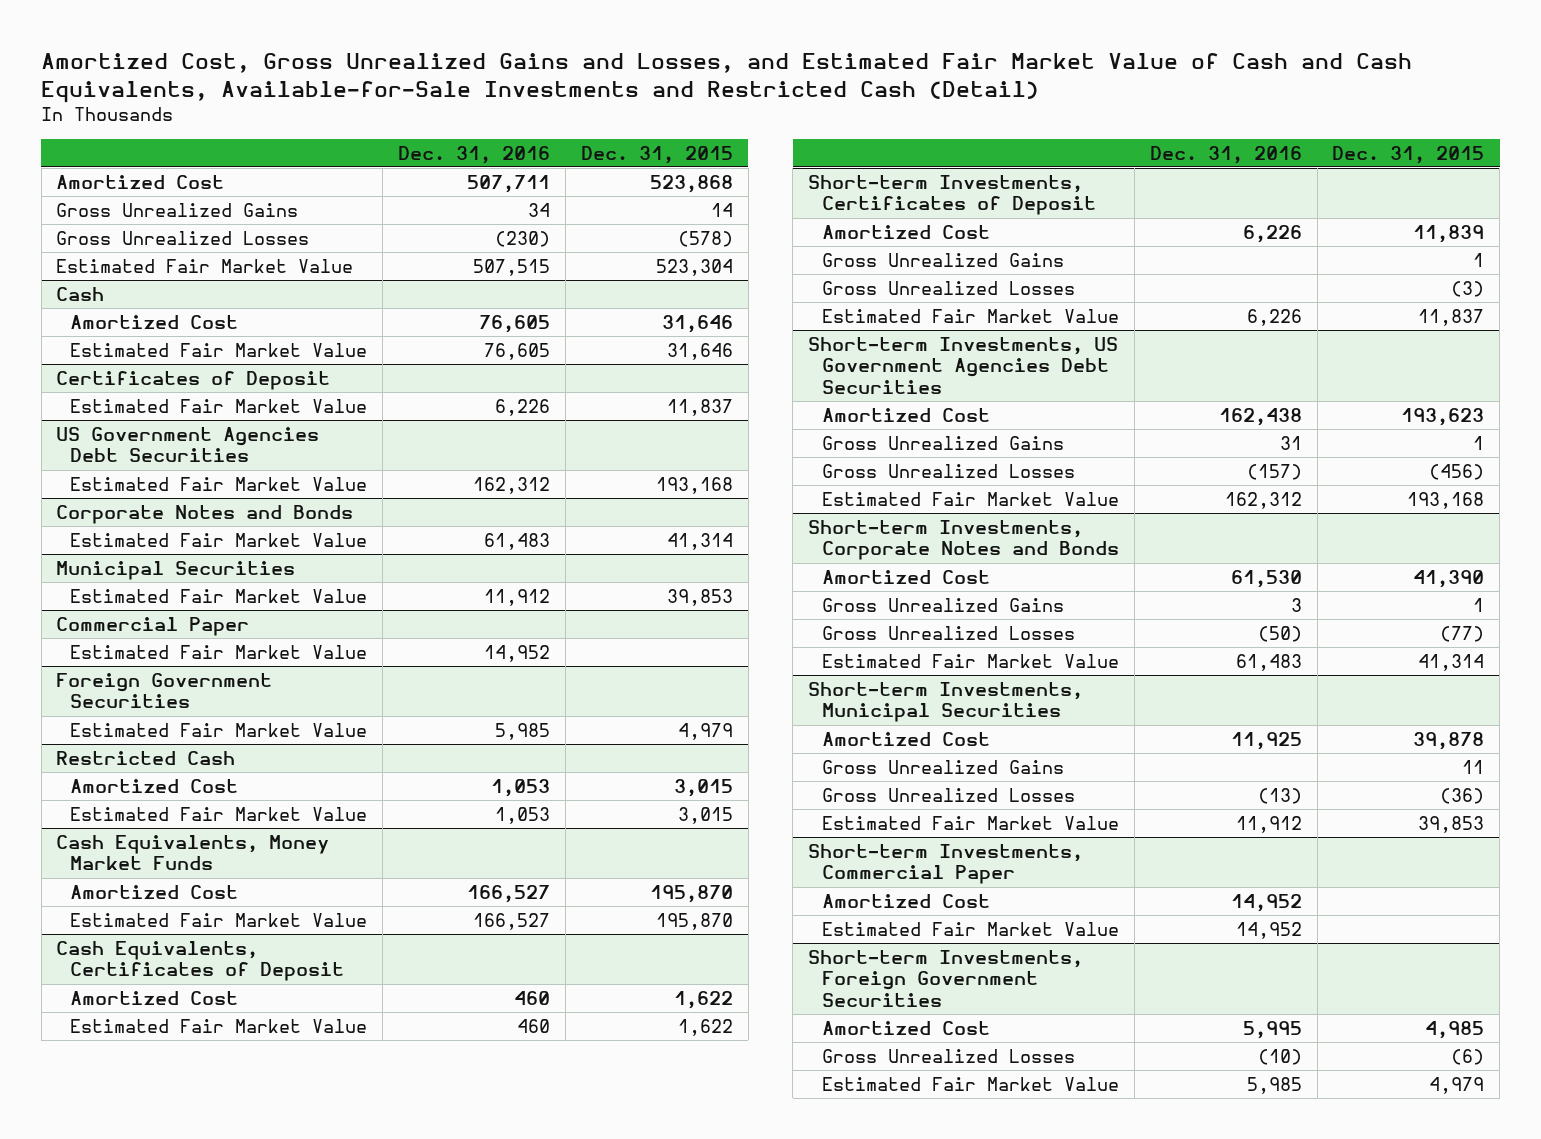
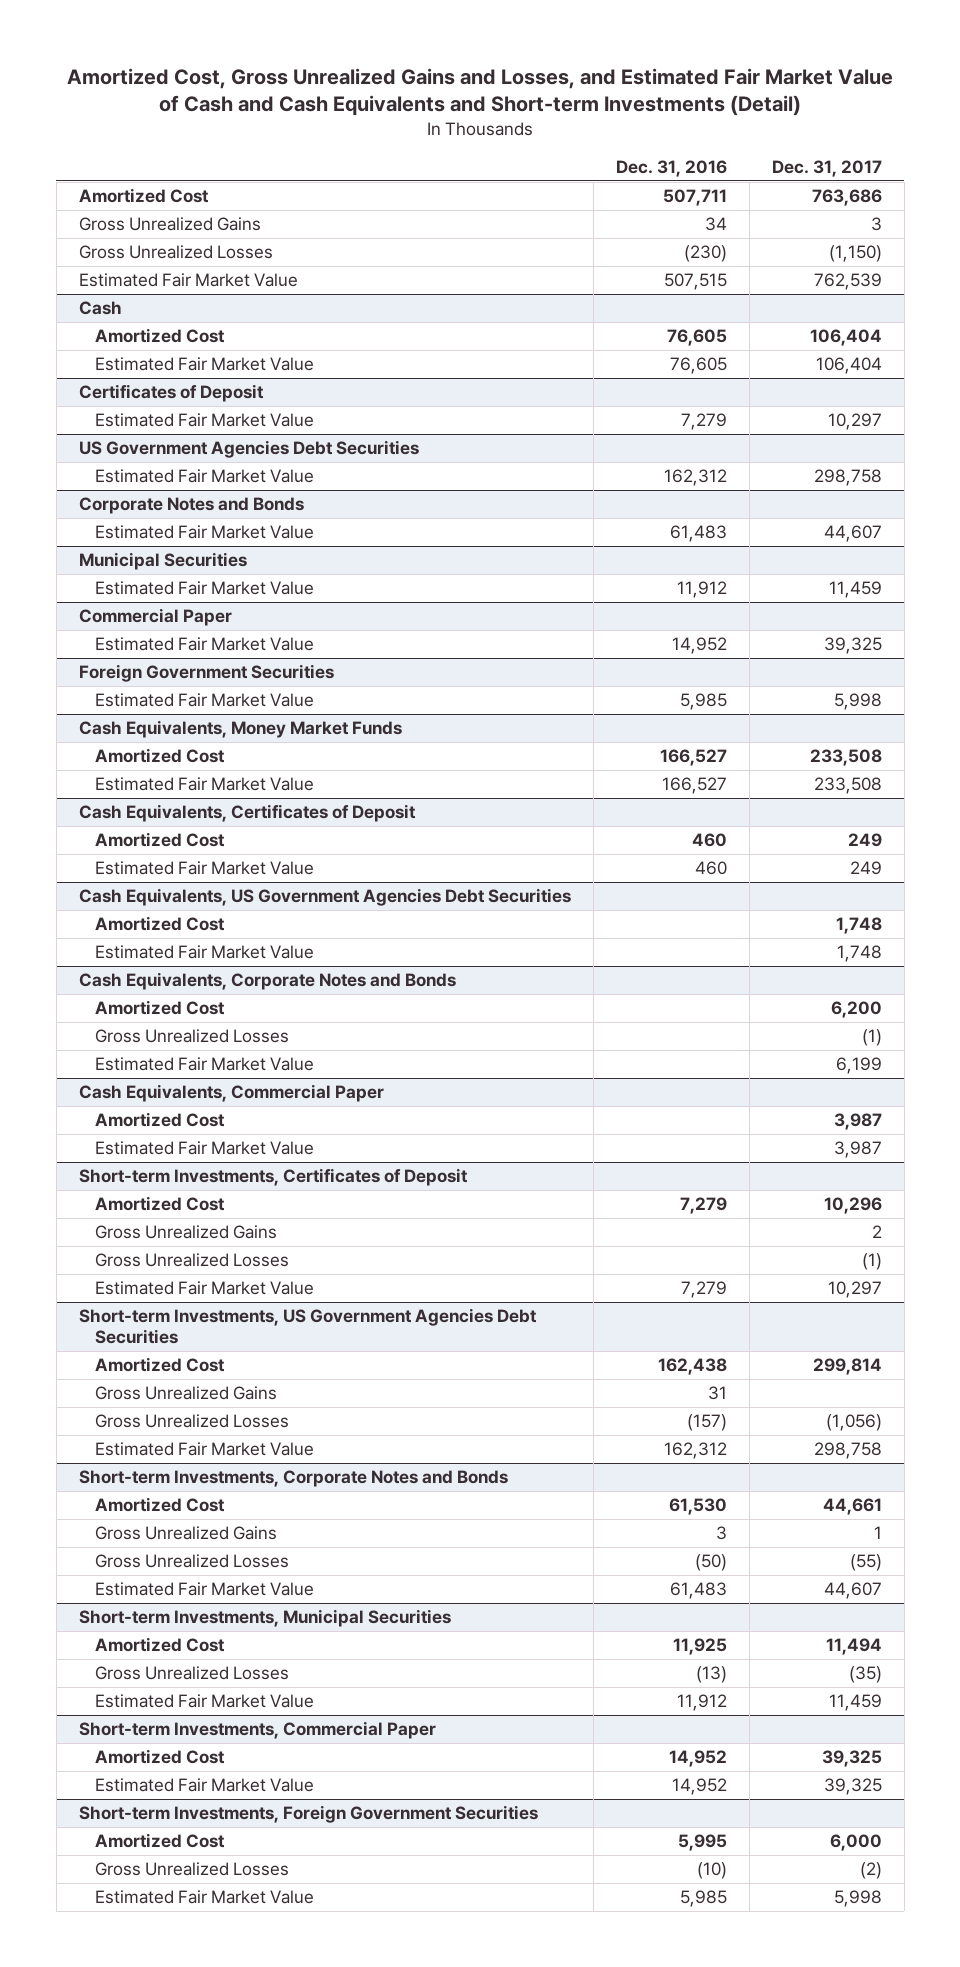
- Amortized Cost, Gross Unrealized Gains and Losses, and Estimated Fair Market Value of Cash and Cash Equivalents, Available-for-Sale Investments and Restricted Cash (Detail)
+ Amortized Cost, Gross Unrealized Gains and Losses, and Estimated Fair Market Value of Cash and Cash Equivalents and Short-term Investments (Detail)
- | Dec. 31, 2016 | Dec. 31, 2015
+ | Dec. 31, 2016 | Dec. 31, 2017
@ Certificates of Deposit
- Estimated Fair Market Value | 6,226 | 11,837
+ Estimated Fair Market Value | 7,279 | 10,297
- Restricted Cash
- Amortized Cost | 1,053 | 3,015
- Estimated Fair Market Value | 1,053 | 3,015
+ Cash Equivalents, US Government Agencies Debt Securities
+ Amortized Cost | | 1,748
+ Estimated Fair Market Value | | 1,748
+ Cash Equivalents, Corporate Notes and Bonds
+ Amortized Cost | | 6,200
+ Gross Unrealized Losses | | (1)
+ Estimated Fair Market Value | | 6,199
+ Cash Equivalents, Commercial Paper
+ Amortized Cost | | 3,987
+ Estimated Fair Market Value | | 3,987
@ Short-term Investments, Certificates of Deposit
- Amortized Cost | 6,226 | 11,839
+ Amortized Cost | 7,279 | 10,296
- Estimated Fair Market Value | 6,226 | 11,837
+ Estimated Fair Market Value | 7,279 | 10,297
@ Short-term Investments, Municipal Securities
- Gross Unrealized Gains | | 11

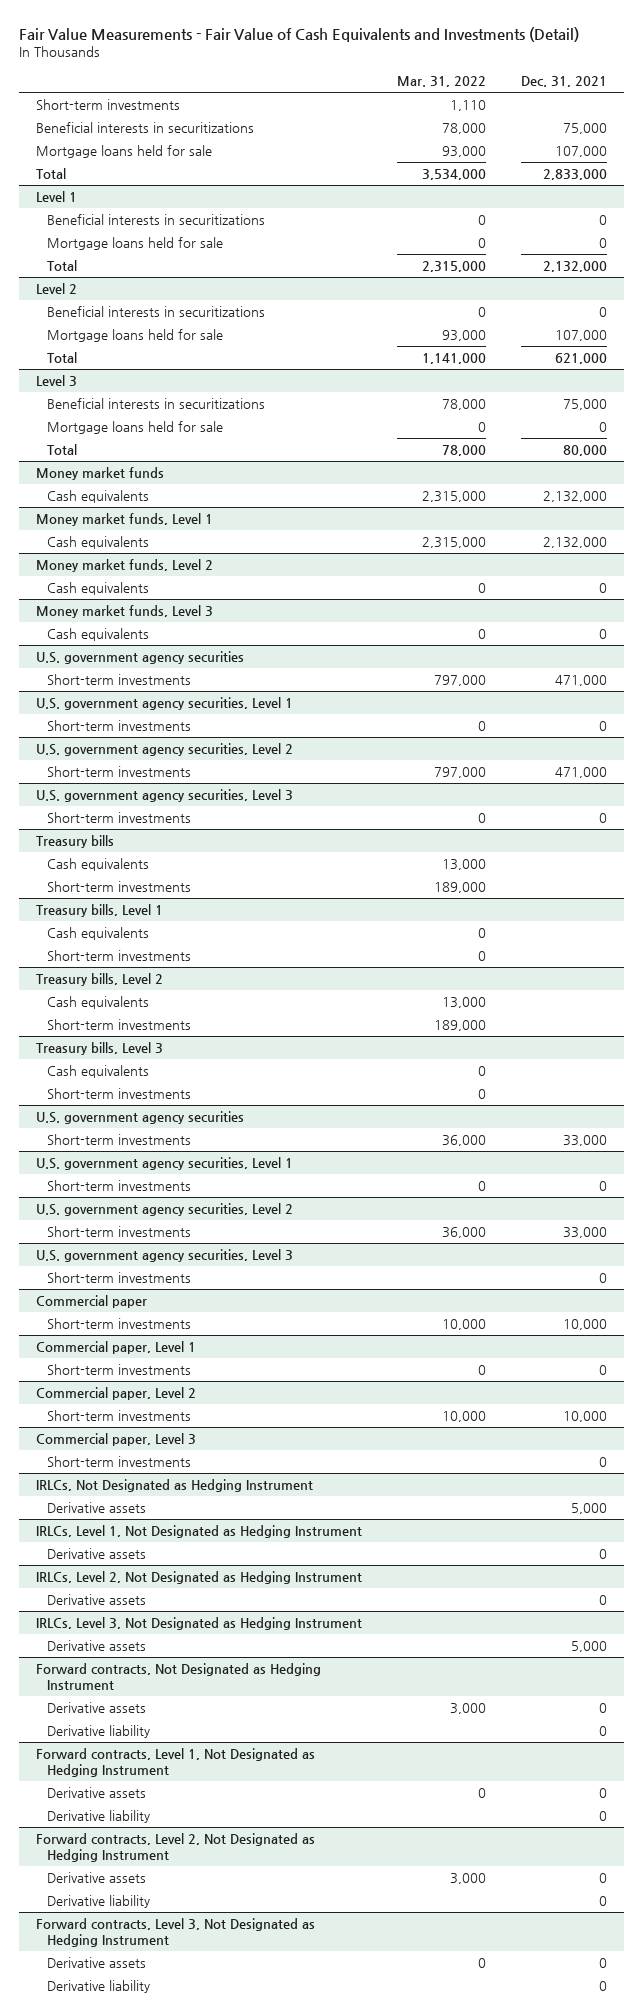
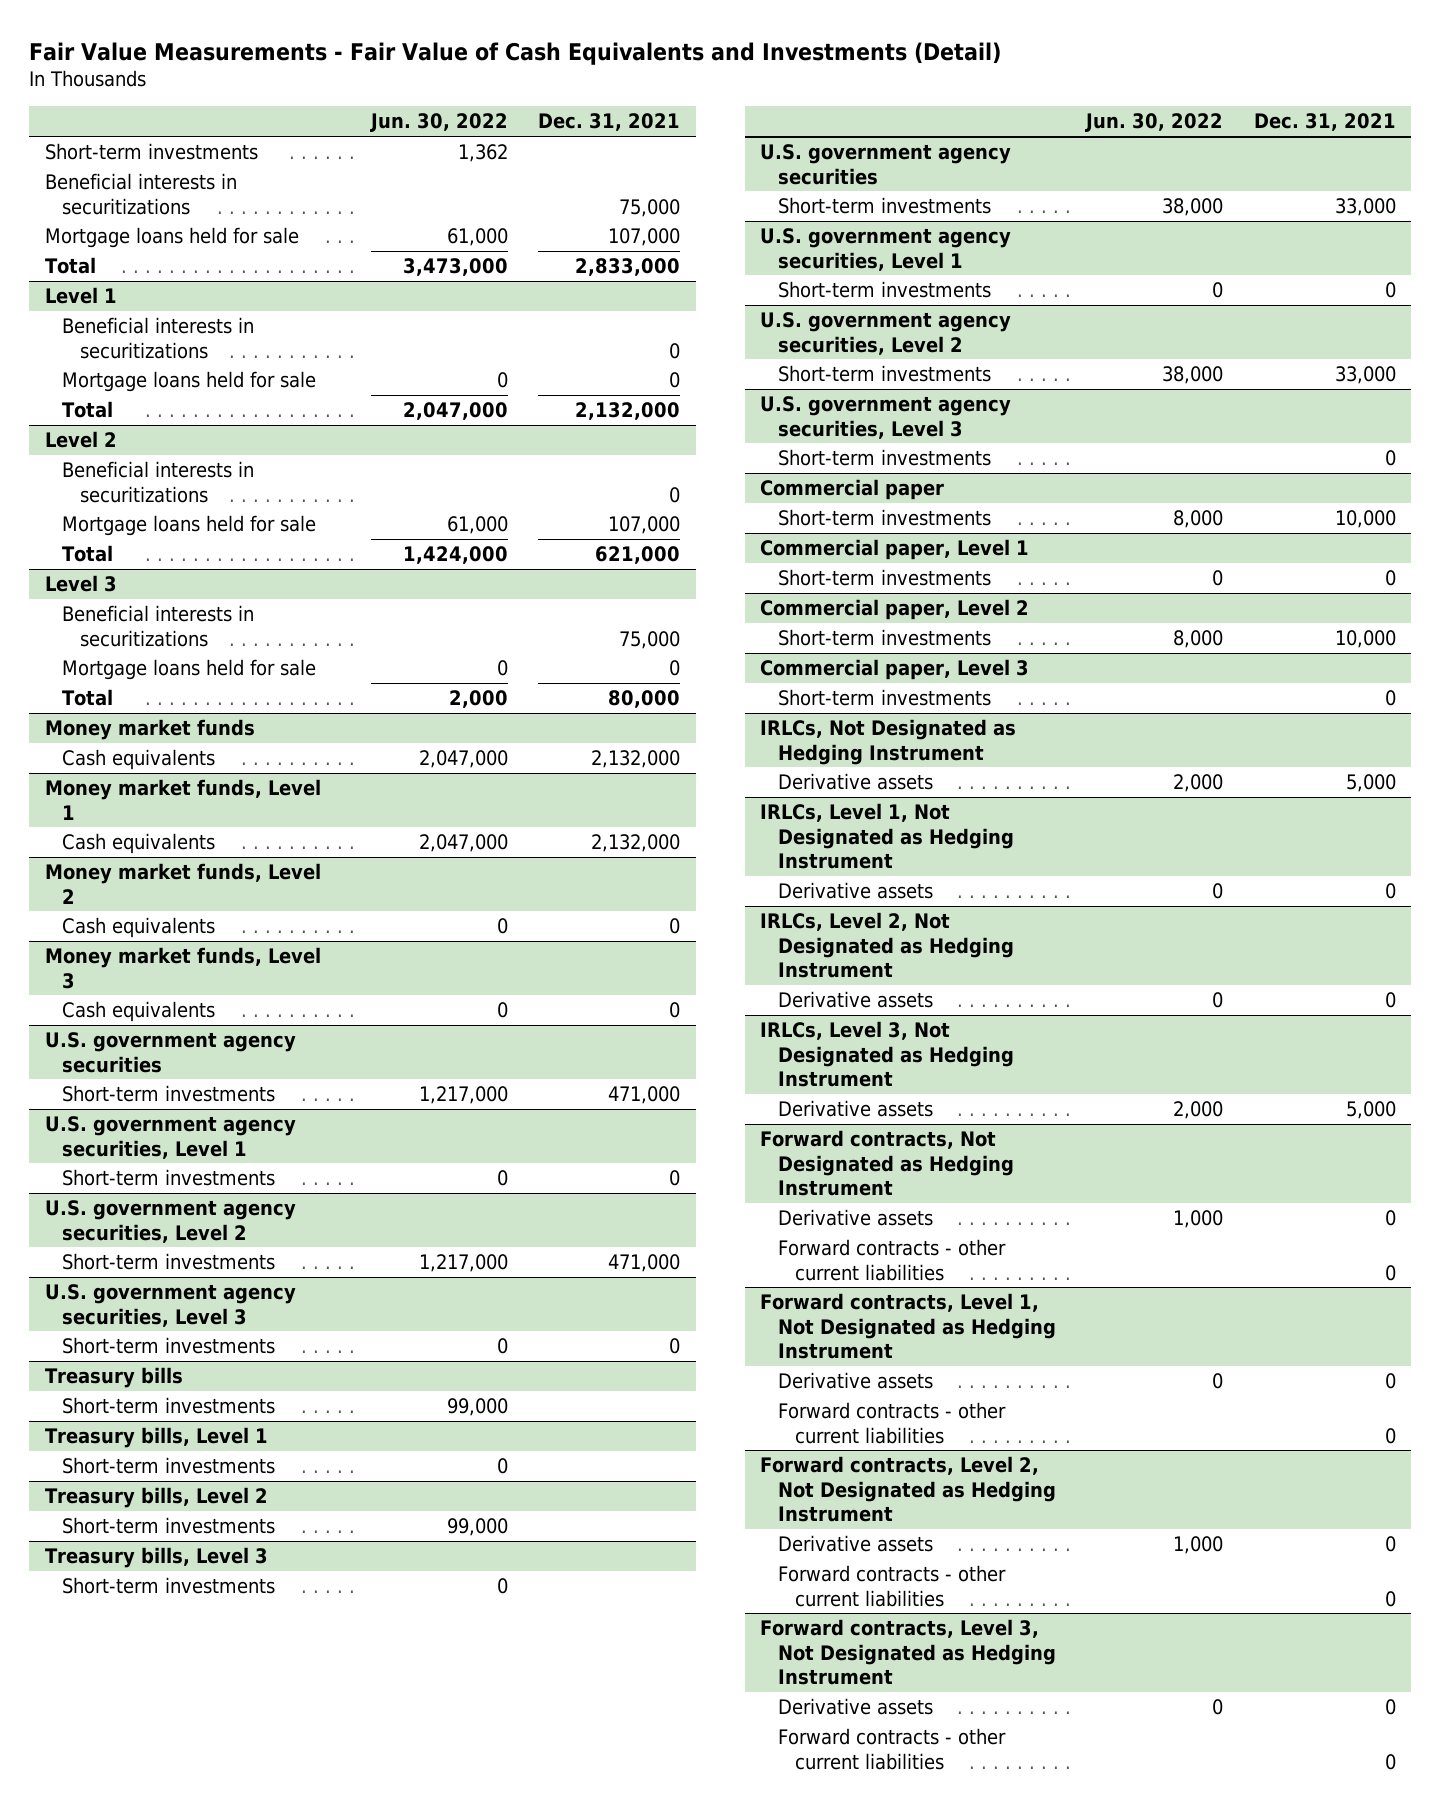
- | Mar. 31, 2022 | Dec. 31, 2021
+ | Jun. 30, 2022 | Dec. 31, 2021
@ Treasury bills
- Cash equivalents | 13,000 |
@ Treasury bills, Level 1
- Cash equivalents | 0 |
@ Treasury bills, Level 2
- Cash equivalents | 13,000 |
@ Treasury bills, Level 3
- Cash equivalents | 0 |
@ Forward contracts, Not Designated as Hedging Instrument
- Derivative liability | | 0
+ Forward contracts - other current liabilities | | 0
@ Forward contracts, Level 1, Not Designated as Hedging Instrument
- Derivative liability | | 0
+ Forward contracts - other current liabilities | | 0
@ Forward contracts, Level 2, Not Designated as Hedging Instrument
- Derivative liability | | 0
+ Forward contracts - other current liabilities | | 0
@ Forward contracts, Level 3, Not Designated as Hedging Instrument
- Derivative liability | | 0
+ Forward contracts - other current liabilities | | 0

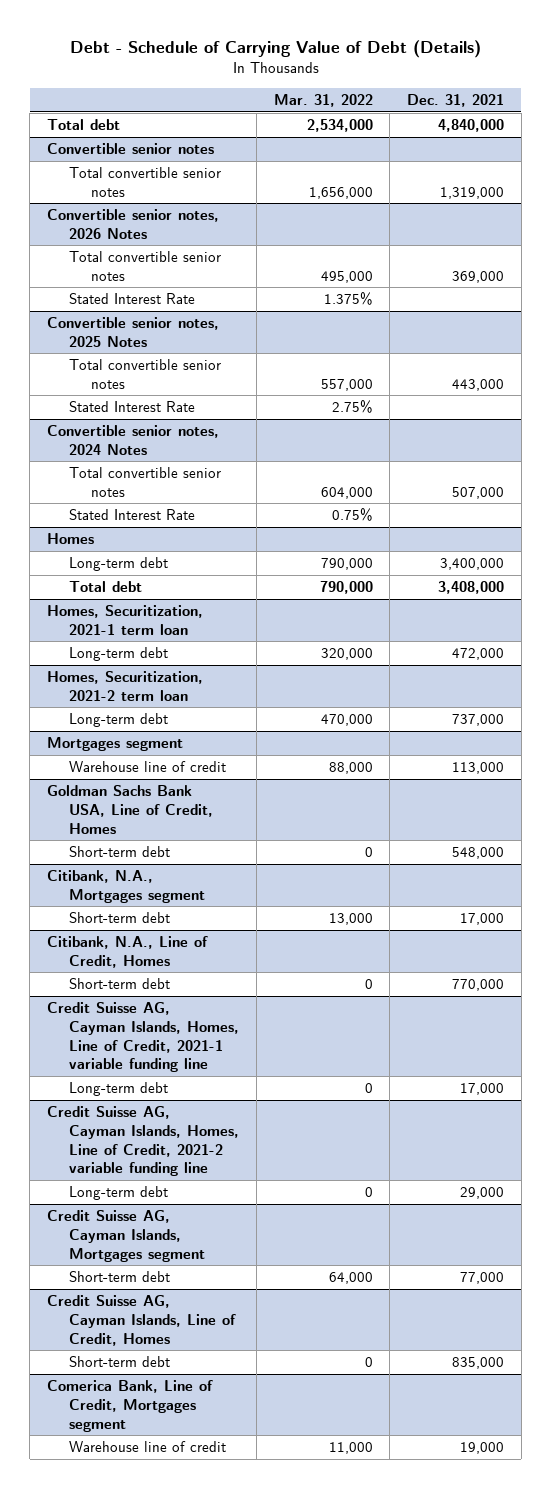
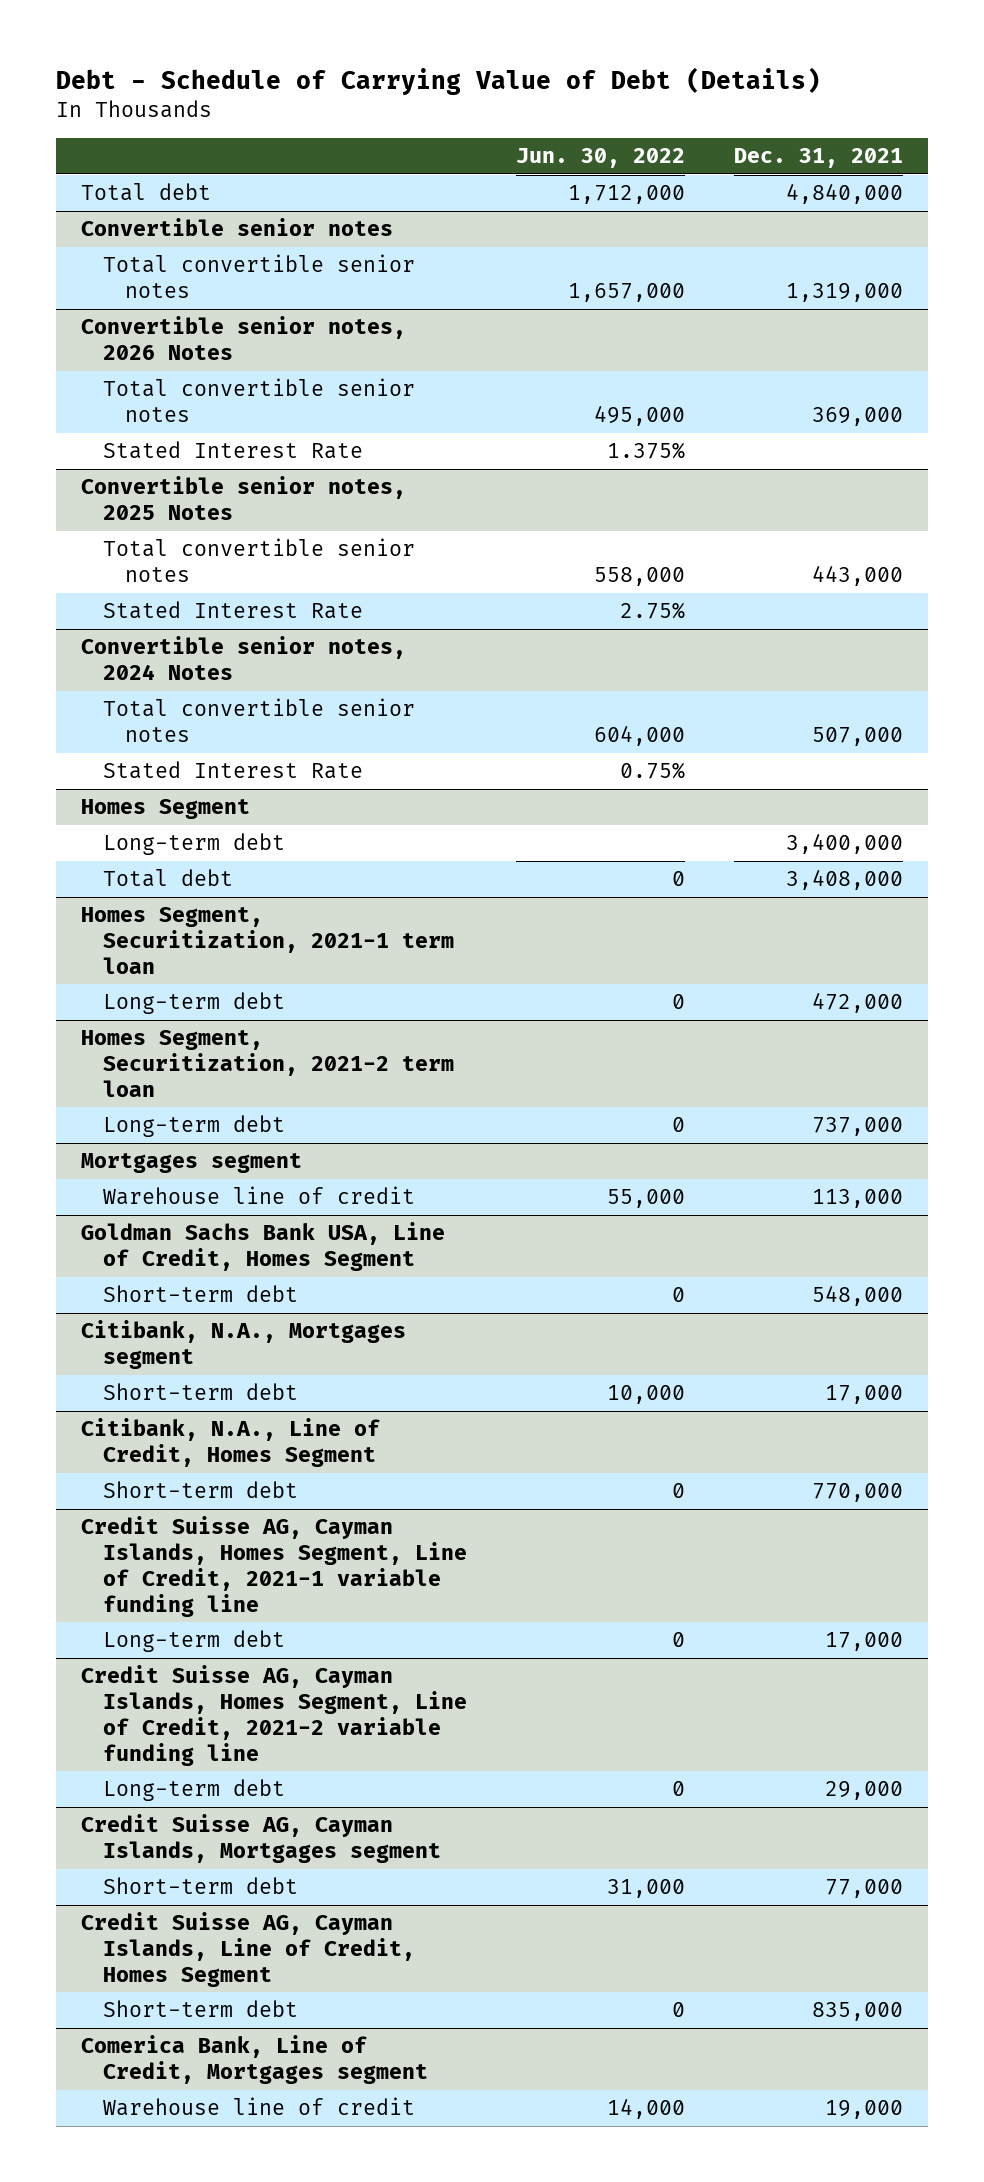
- | Mar. 31, 2022 | Dec. 31, 2021
+ | Jun. 30, 2022 | Dec. 31, 2021
- Homes
+ Homes Segment
- Homes, Securitization, 2021-1 term loan
+ Homes Segment, Securitization, 2021-1 term loan
- Homes, Securitization, 2021-2 term loan
+ Homes Segment, Securitization, 2021-2 term loan
- Goldman Sachs Bank USA, Line of Credit, Homes
+ Goldman Sachs Bank USA, Line of Credit, Homes Segment
- Citibank, N.A., Line of Credit, Homes
+ Citibank, N.A., Line of Credit, Homes Segment
- Credit Suisse AG, Cayman Islands, Homes, Line of Credit, 2021-1 variable funding line
+ Credit Suisse AG, Cayman Islands, Homes Segment, Line of Credit, 2021-1 variable funding line
- Credit Suisse AG, Cayman Islands, Homes, Line of Credit, 2021-2 variable funding line
+ Credit Suisse AG, Cayman Islands, Homes Segment, Line of Credit, 2021-2 variable funding line
- Credit Suisse AG, Cayman Islands, Line of Credit, Homes
+ Credit Suisse AG, Cayman Islands, Line of Credit, Homes Segment

